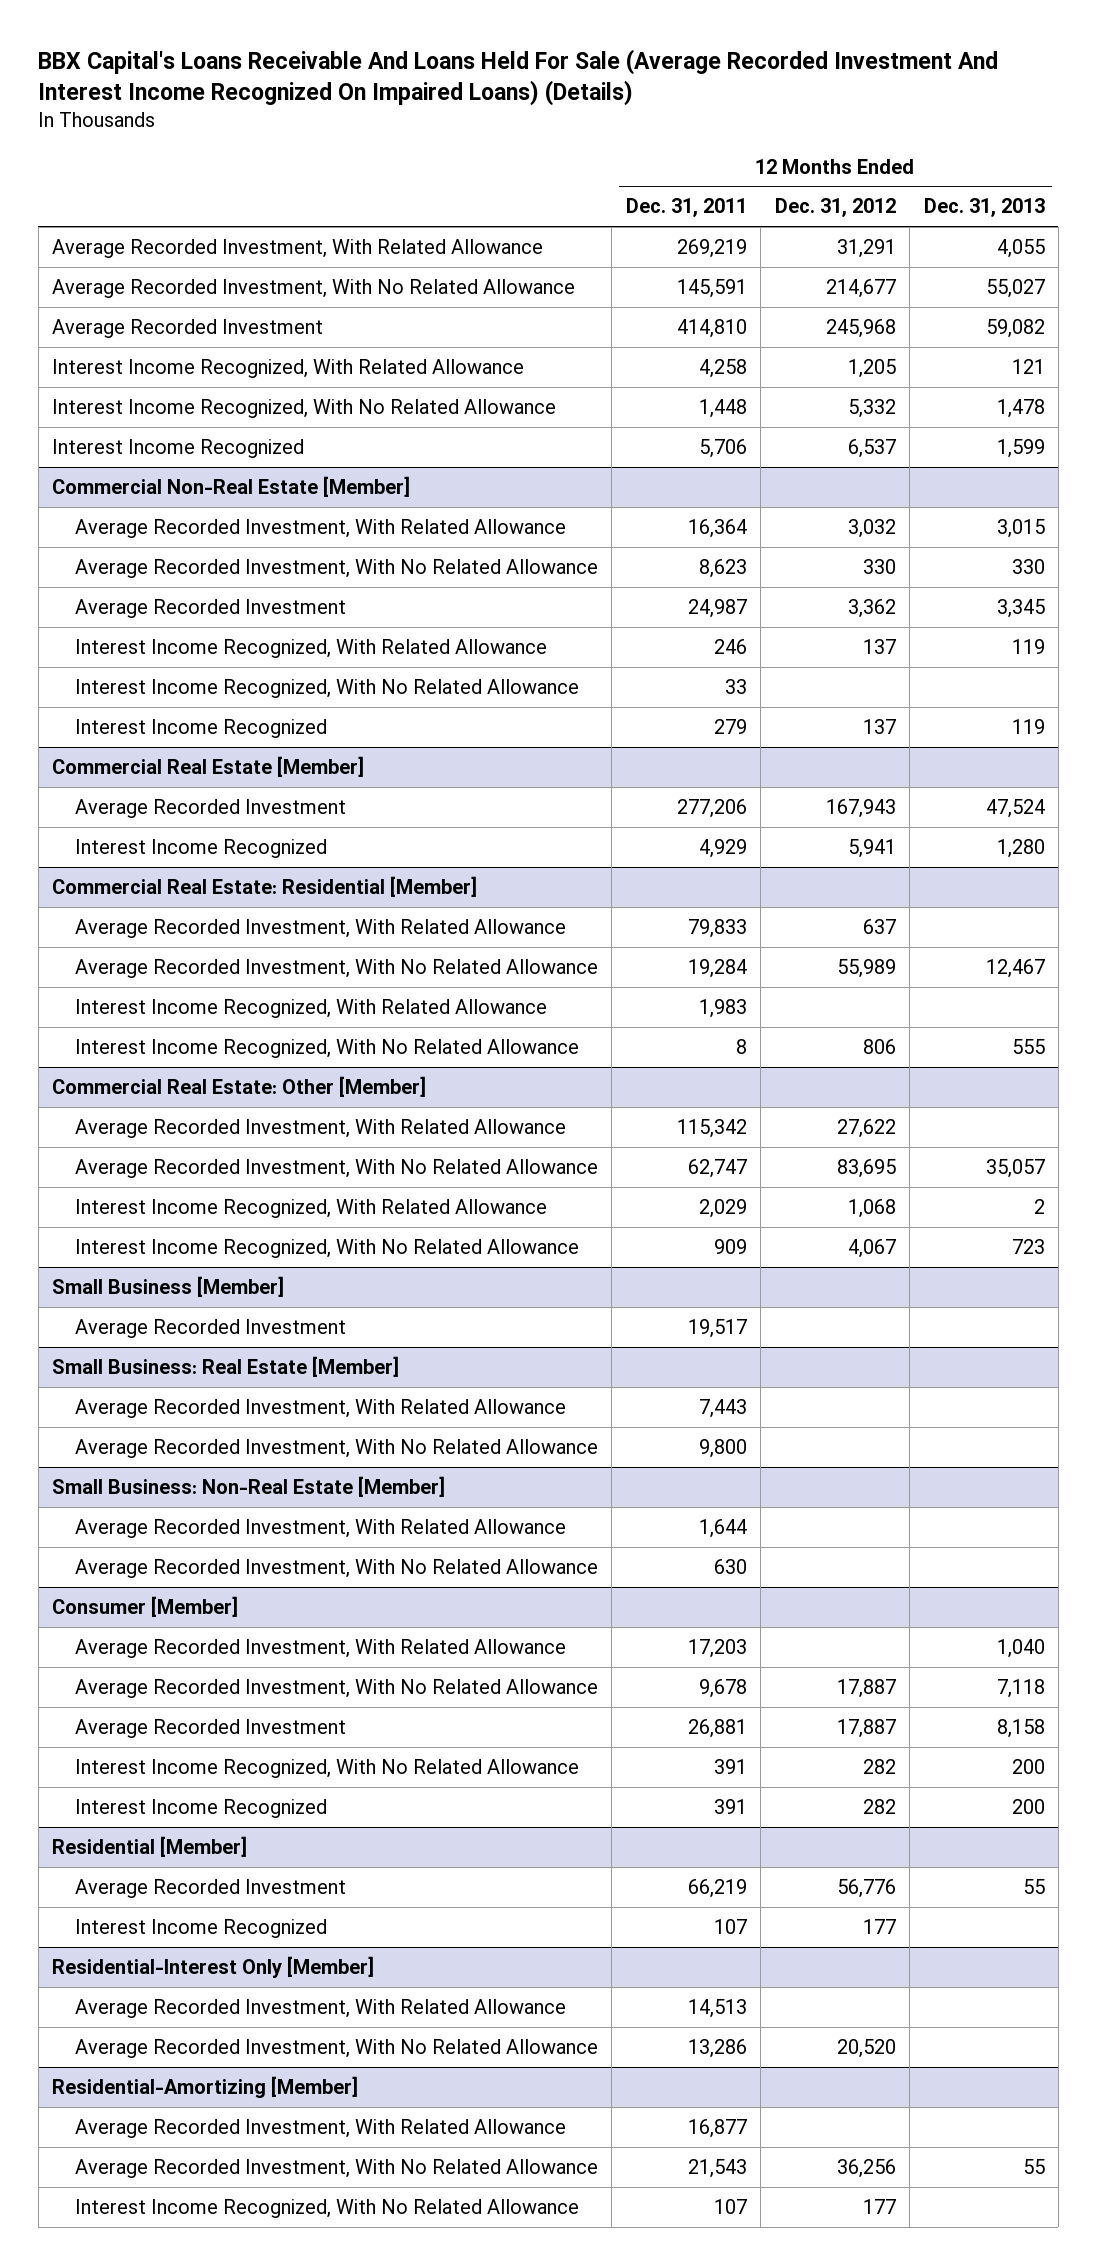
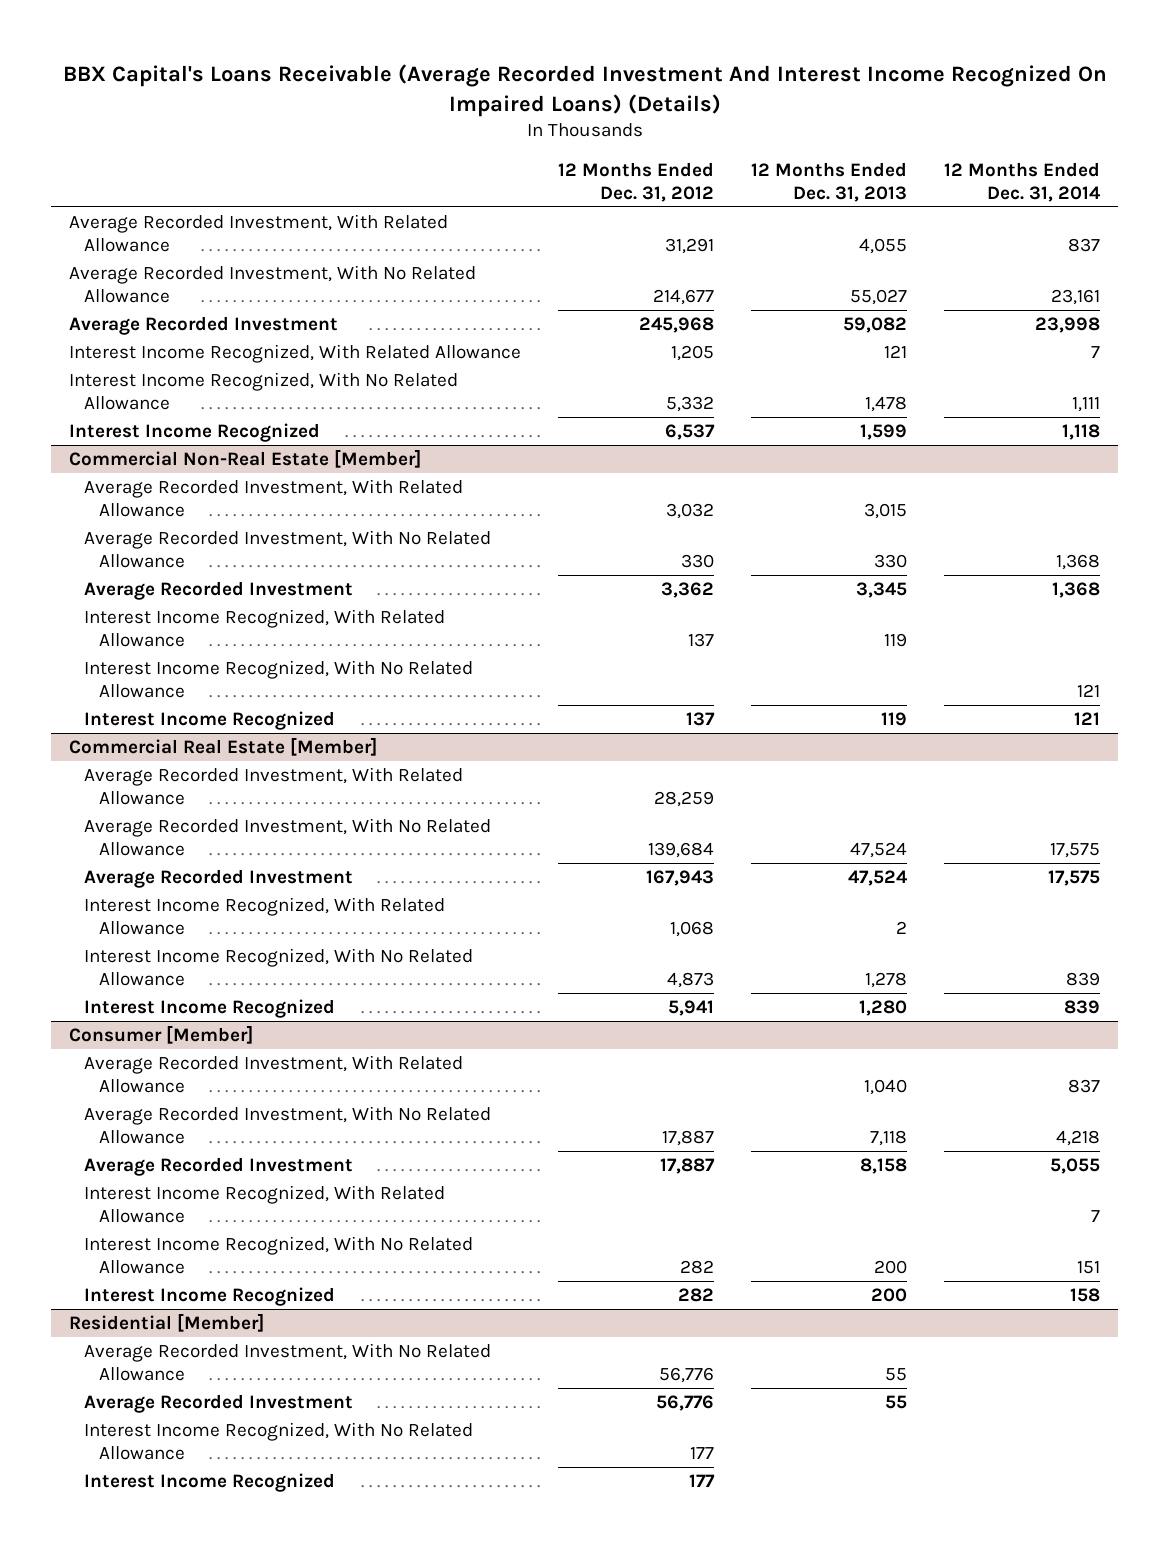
- BBX Capital's Loans Receivable And Loans Held For Sale (Average Recorded Investment And Interest Income Recognized On Impaired Loans) (Details)
+ BBX Capital's Loans Receivable (Average Recorded Investment And Interest Income Recognized On Impaired Loans) (Details)
- | 12 Months Ended Dec. 31, 2011 | 12 Months Ended Dec. 31, 2012 | 12 Months Ended Dec. 31, 2013
+ | 12 Months Ended Dec. 31, 2012 | 12 Months Ended Dec. 31, 2013 | 12 Months Ended Dec. 31, 2014
@ Commercial Real Estate [Member]
+ Average Recorded Investment, With Related Allowance | 28,259 | |
+ Average Recorded Investment, With No Related Allowance | 139,684 | 47,524 | 17,575
- Commercial Real Estate: Residential [Member]
- Average Recorded Investment, With Related Allowance | 79,833 | 637 |
- Average Recorded Investment, With No Related Allowance | 19,284 | 55,989 | 12,467
- Interest Income Recognized, With Related Allowance | 1,983 | |
- Interest Income Recognized, With No Related Allowance | 8 | 806 | 555
- Commercial Real Estate: Other [Member]
- Average Recorded Investment, With Related Allowance | 115,342 | 27,622 |
- Average Recorded Investment, With No Related Allowance | 62,747 | 83,695 | 35,057
- Interest Income Recognized, With No Related Allowance | 909 | 4,067 | 723
- Small Business [Member]
- Average Recorded Investment | 19,517 | |
- Small Business: Real Estate [Member]
- Average Recorded Investment, With Related Allowance | 7,443 | |
- Average Recorded Investment, With No Related Allowance | 9,800 | |
- Small Business: Non-Real Estate [Member]
- Average Recorded Investment, With Related Allowance | 1,644 | |
- Average Recorded Investment, With No Related Allowance | 630 | |
@ Commercial Real Estate [Member]
+ Interest Income Recognized, With No Related Allowance | 4,873 | 1,278 | 839
moved down: Interest Income Recognized | 5,941 | 1,280 | 839
@ Consumer [Member]
+ Interest Income Recognized, With Related Allowance | | | 7
@ Residential [Member]
+ Average Recorded Investment, With No Related Allowance | 56,776 | 55 |
- Residential-Interest Only [Member]
- Average Recorded Investment, With Related Allowance | 14,513 | |
- Average Recorded Investment, With No Related Allowance | 13,286 | 20,520 |
- Residential-Amortizing [Member]
- Average Recorded Investment, With Related Allowance | 16,877 | |
- Average Recorded Investment, With No Related Allowance | 21,543 | 36,256 | 55
@ Residential [Member]
moved down: Interest Income Recognized | 177 | |

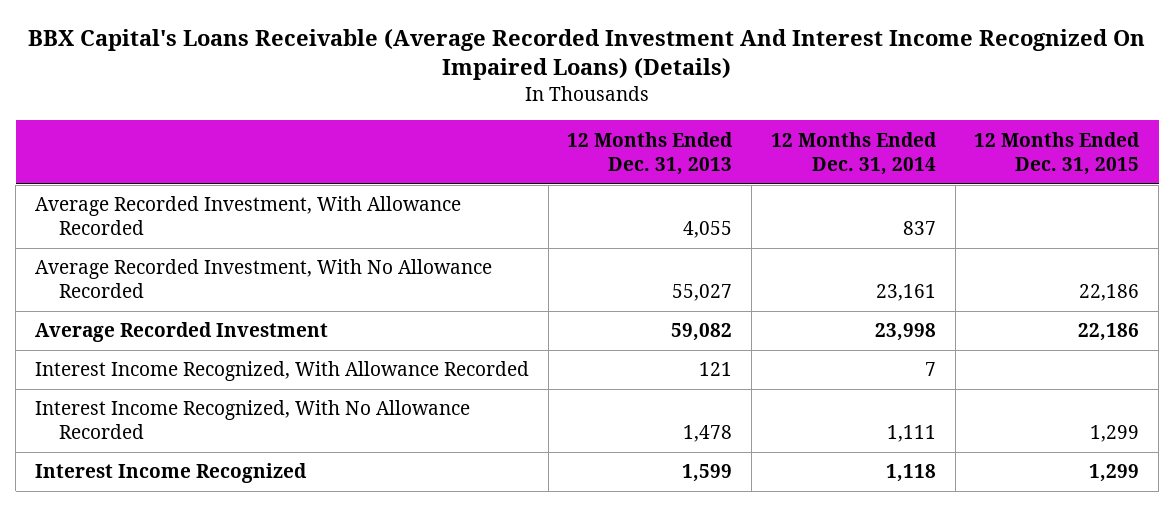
- | 12 Months Ended Dec. 31, 2012 | 12 Months Ended Dec. 31, 2013 | 12 Months Ended Dec. 31, 2014
+ | 12 Months Ended Dec. 31, 2013 | 12 Months Ended Dec. 31, 2014 | 12 Months Ended Dec. 31, 2015
- Average Recorded Investment, With Related Allowance | 31,291 | 4,055 | 837
- Average Recorded Investment, With No Related Allowance | 214,677 | 55,027 | 23,161
+ Average Recorded Investment, With Allowance Recorded | 4,055 | 837 |
+ Average Recorded Investment, With No Allowance Recorded | 55,027 | 23,161 | 22,186
- Interest Income Recognized, With Related Allowance | 1,205 | 121 | 7
- Interest Income Recognized, With No Related Allowance | 5,332 | 1,478 | 1,111
+ Interest Income Recognized, With Allowance Recorded | 121 | 7 |
+ Interest Income Recognized, With No Allowance Recorded | 1,478 | 1,111 | 1,299
- Commercial Non-Real Estate [Member]
- Average Recorded Investment, With Related Allowance | 3,032 | 3,015 |
- Average Recorded Investment, With No Related Allowance | 330 | 330 | 1,368
- Average Recorded Investment | 3,362 | 3,345 | 1,368
- Interest Income Recognized, With Related Allowance | 137 | 119 |
- Interest Income Recognized, With No Related Allowance | | | 121
- Interest Income Recognized | 137 | 119 | 121
- Commercial Real Estate [Member]
- Average Recorded Investment, With Related Allowance | 28,259 | |
- Average Recorded Investment, With No Related Allowance | 139,684 | 47,524 | 17,575
- Average Recorded Investment | 167,943 | 47,524 | 17,575
- Interest Income Recognized, With Related Allowance | 1,068 | 2 |
- Interest Income Recognized, With No Related Allowance | 4,873 | 1,278 | 839
- Interest Income Recognized | 5,941 | 1,280 | 839
- Consumer [Member]
- Average Recorded Investment, With Related Allowance | | 1,040 | 837
- Average Recorded Investment, With No Related Allowance | 17,887 | 7,118 | 4,218
- Average Recorded Investment | 17,887 | 8,158 | 5,055
- Interest Income Recognized, With Related Allowance | | | 7
- Interest Income Recognized, With No Related Allowance | 282 | 200 | 151
- Interest Income Recognized | 282 | 200 | 158
- Residential [Member]
- Average Recorded Investment, With No Related Allowance | 56,776 | 55 |
- Average Recorded Investment | 56,776 | 55 |
- Interest Income Recognized, With No Related Allowance | 177 | |
- Interest Income Recognized | 177 | |

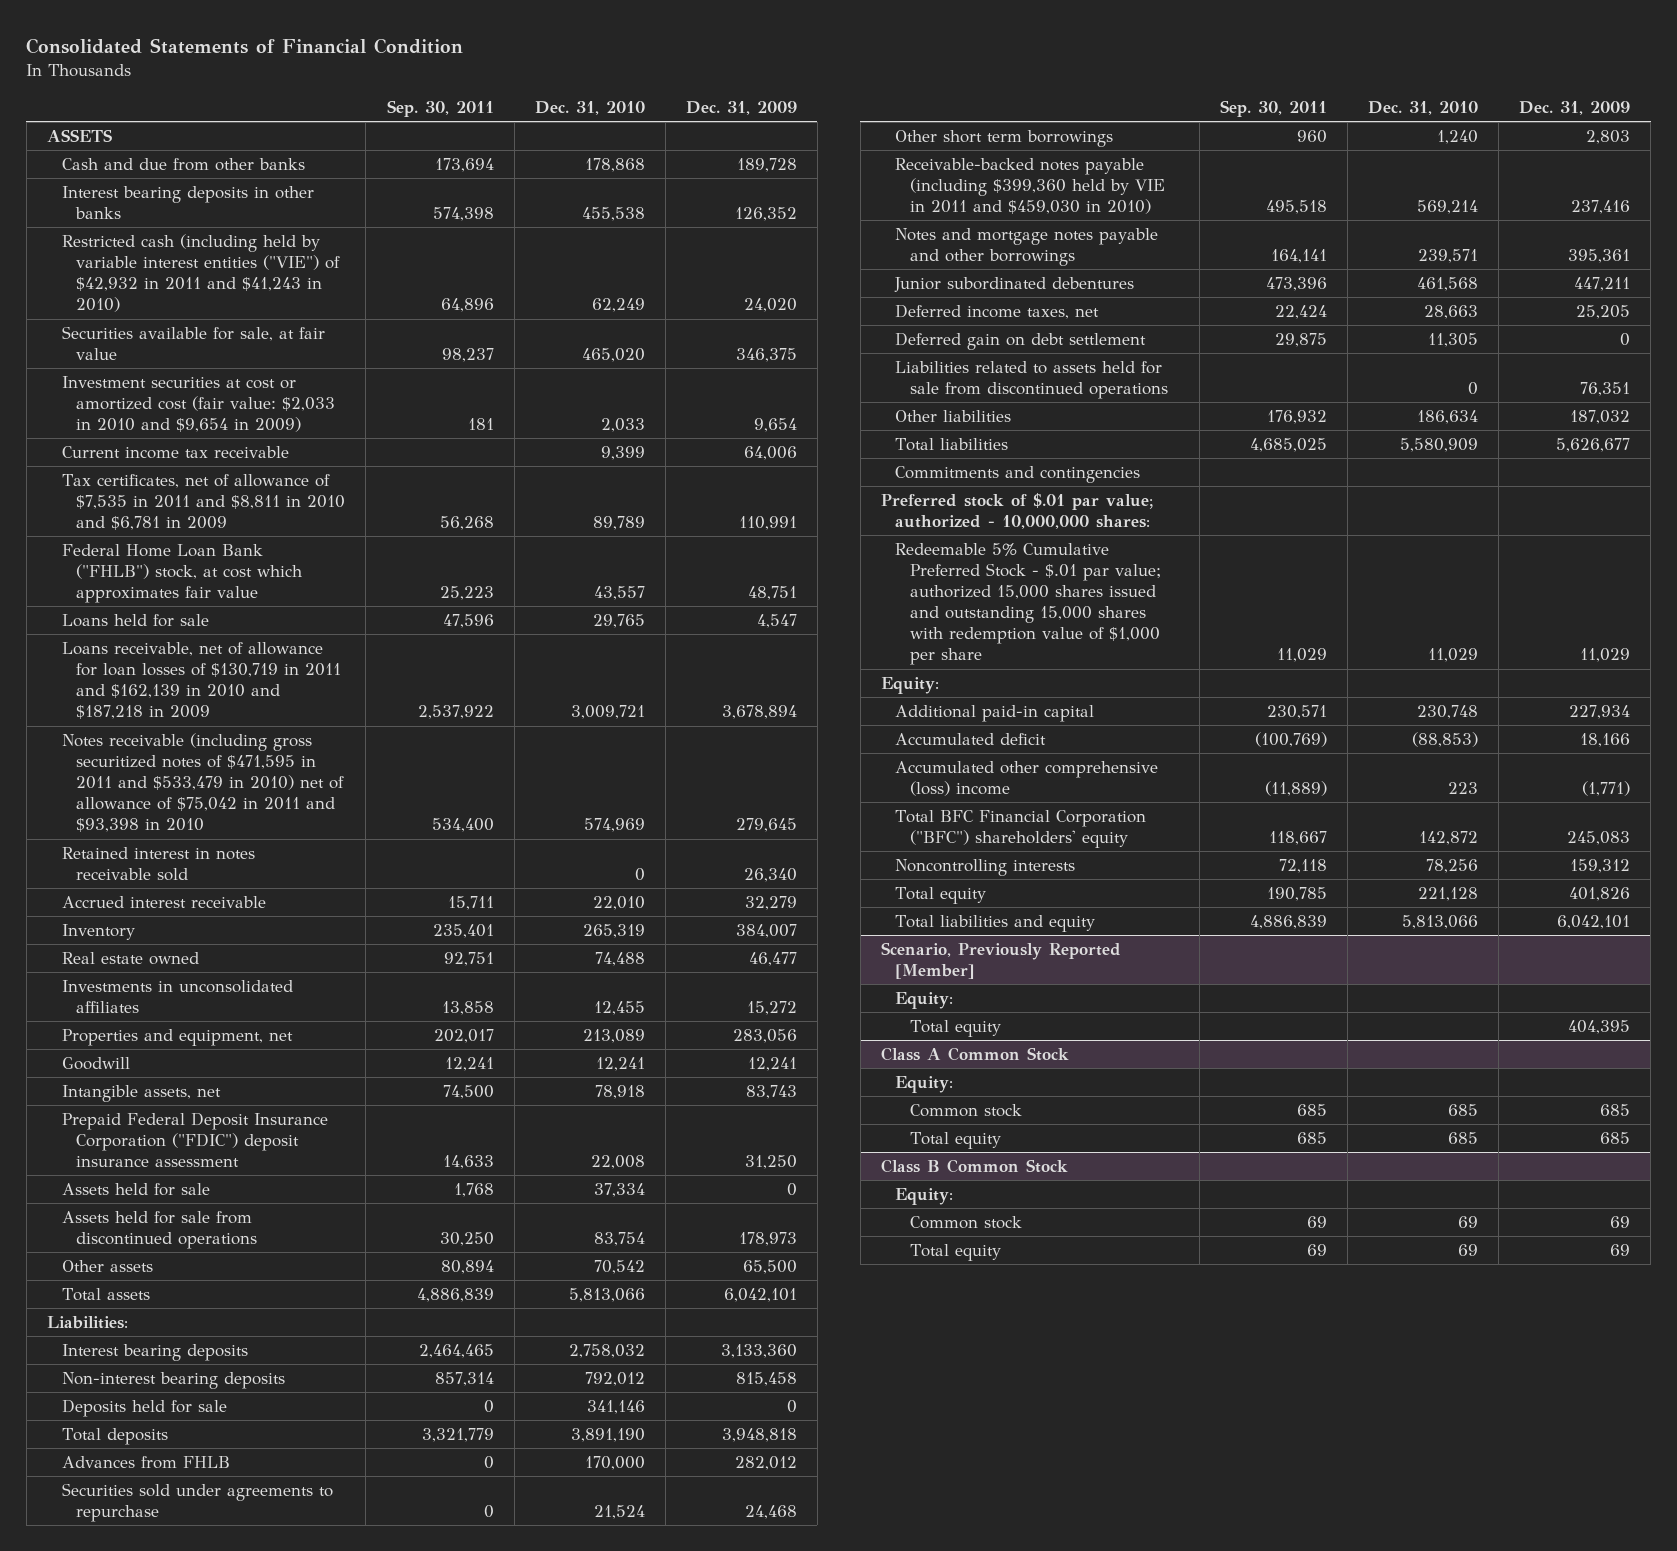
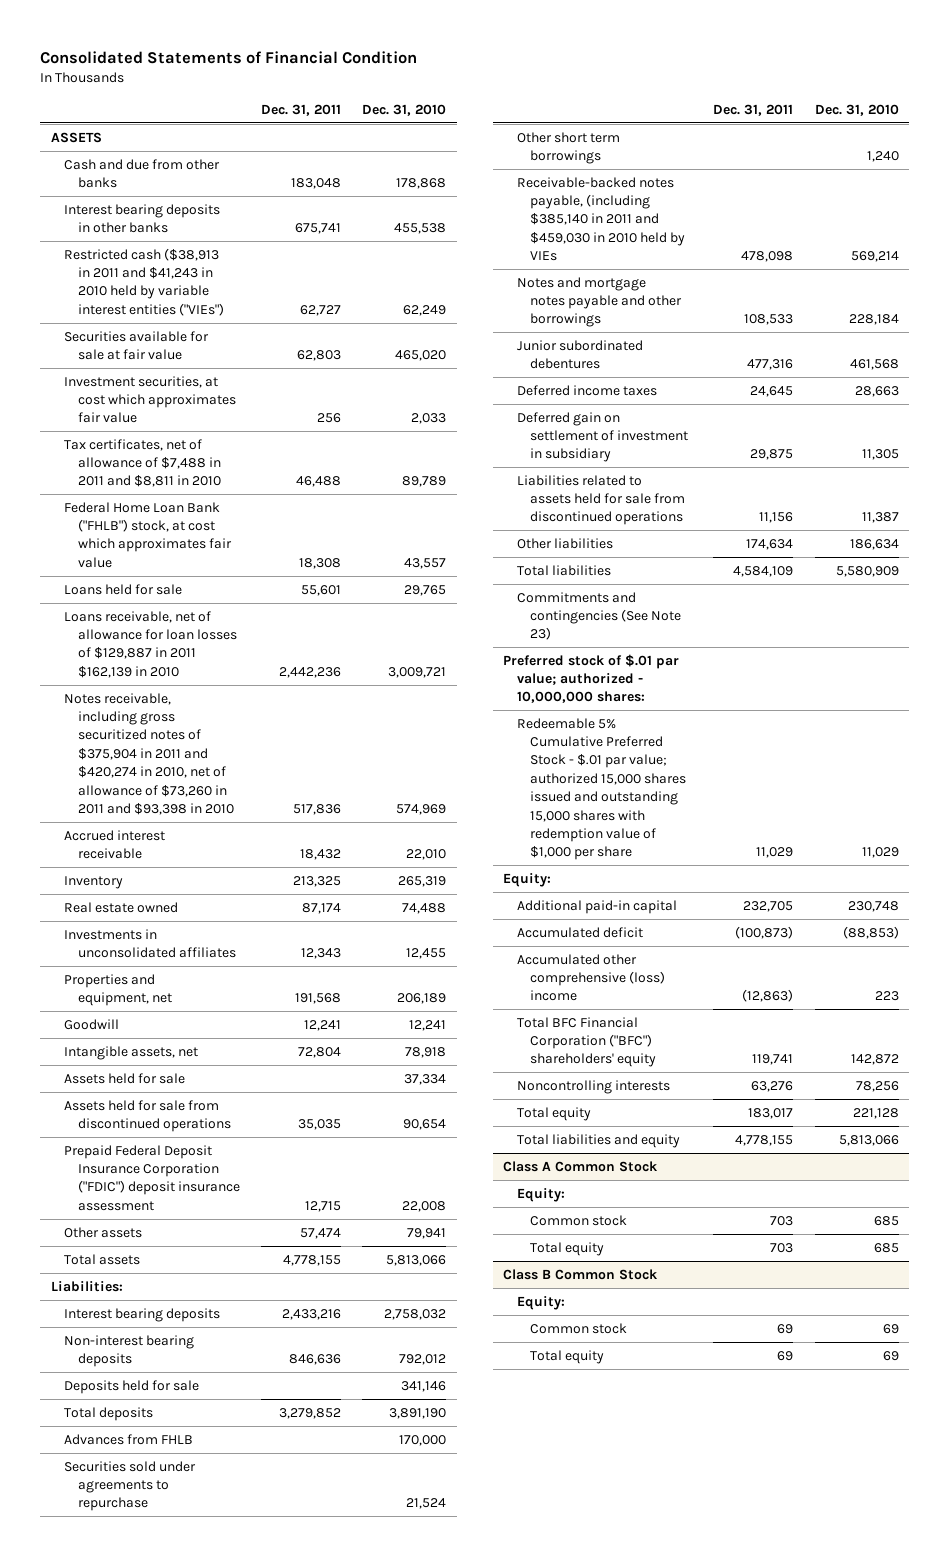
- | Sep. 30, 2011 | Dec. 31, 2010 | Dec. 31, 2009
+ | Dec. 31, 2011 | Dec. 31, 2010
- Restricted cash (including held by variable interest entities ("VIE") of $42,932 in 2011 and $41,243 in 2010) | 64,896 | 62,249 | 24,020
- Securities available for sale, at fair value | 98,237 | 465,020 | 346,375
- Investment securities at cost or amortized cost (fair value: $2,033 in 2010 and $9,654 in 2009) | 181 | 2,033 | 9,654
- Current income tax receivable | | 9,399 | 64,006
- Tax certificates, net of allowance of $7,535 in 2011 and $8,811 in 2010 and $6,781 in 2009 | 56,268 | 89,789 | 110,991
+ Restricted cash ($38,913 in 2011 and $41,243 in 2010 held by variable interest entities ("VIEs") | 62,727 | 62,249
+ Securities available for sale at fair value | 62,803 | 465,020
+ Investment securities, at cost which approximates fair value | 256 | 2,033
+ Tax certificates, net of allowance of $7,488 in 2011 and $8,811 in 2010 | 46,488 | 89,789
- Loans receivable, net of allowance for loan losses of $130,719 in 2011 and $162,139 in 2010 and $187,218 in 2009 | 2,537,922 | 3,009,721 | 3,678,894
- Notes receivable (including gross securitized notes of $471,595 in 2011 and $533,479 in 2010) net of allowance of $75,042 in 2011 and $93,398 in 2010 | 534,400 | 574,969 | 279,645
- Retained interest in notes receivable sold | | 0 | 26,340
+ Loans receivable, net of allowance for loan losses of $129,887 in 2011 $162,139 in 2010 | 2,442,236 | 3,009,721
+ Notes receivable, including gross securitized notes of $375,904 in 2011 and $420,274 in 2010, net of allowance of $73,260 in 2011 and $93,398 in 2010 | 517,836 | 574,969
- Properties and equipment, net | 202,017 | 213,089 | 283,056
+ Properties and equipment, net | 191,568 | 206,189
- Assets held for sale from discontinued operations | 30,250 | 83,754 | 178,973
- Other assets | 80,894 | 70,542 | 65,500
+ Assets held for sale from discontinued operations | 35,035 | 90,654
moved down: Prepaid Federal Deposit Insurance Corporation ("FDIC") deposit insurance assessment | 12,715 | 22,008
+ Other assets | 57,474 | 79,941
- Receivable-backed notes payable (including $399,360 held by VIE in 2011 and $459,030 in 2010) | 495,518 | 569,214 | 237,416
- Notes and mortgage notes payable and other borrowings | 164,141 | 239,571 | 395,361
+ Receivable-backed notes payable, (including $385,140 in 2011 and $459,030 in 2010 held by VIEs | 478,098 | 569,214
+ Notes and mortgage notes payable and other borrowings | 108,533 | 228,184
- Deferred income taxes, net | 22,424 | 28,663 | 25,205
- Deferred gain on debt settlement | 29,875 | 11,305 | 0
- Liabilities related to assets held for sale from discontinued operations | | 0 | 76,351
+ Deferred income taxes | 24,645 | 28,663
+ Deferred gain on settlement of investment in subsidiary | 29,875 | 11,305
+ Liabilities related to assets held for sale from discontinued operations | 11,156 | 11,387
- Commitments and contingencies
+ Commitments and contingencies (See Note 23)
- Scenario, Previously Reported [Member]
- Equity:
- Total equity | | | 404,395

